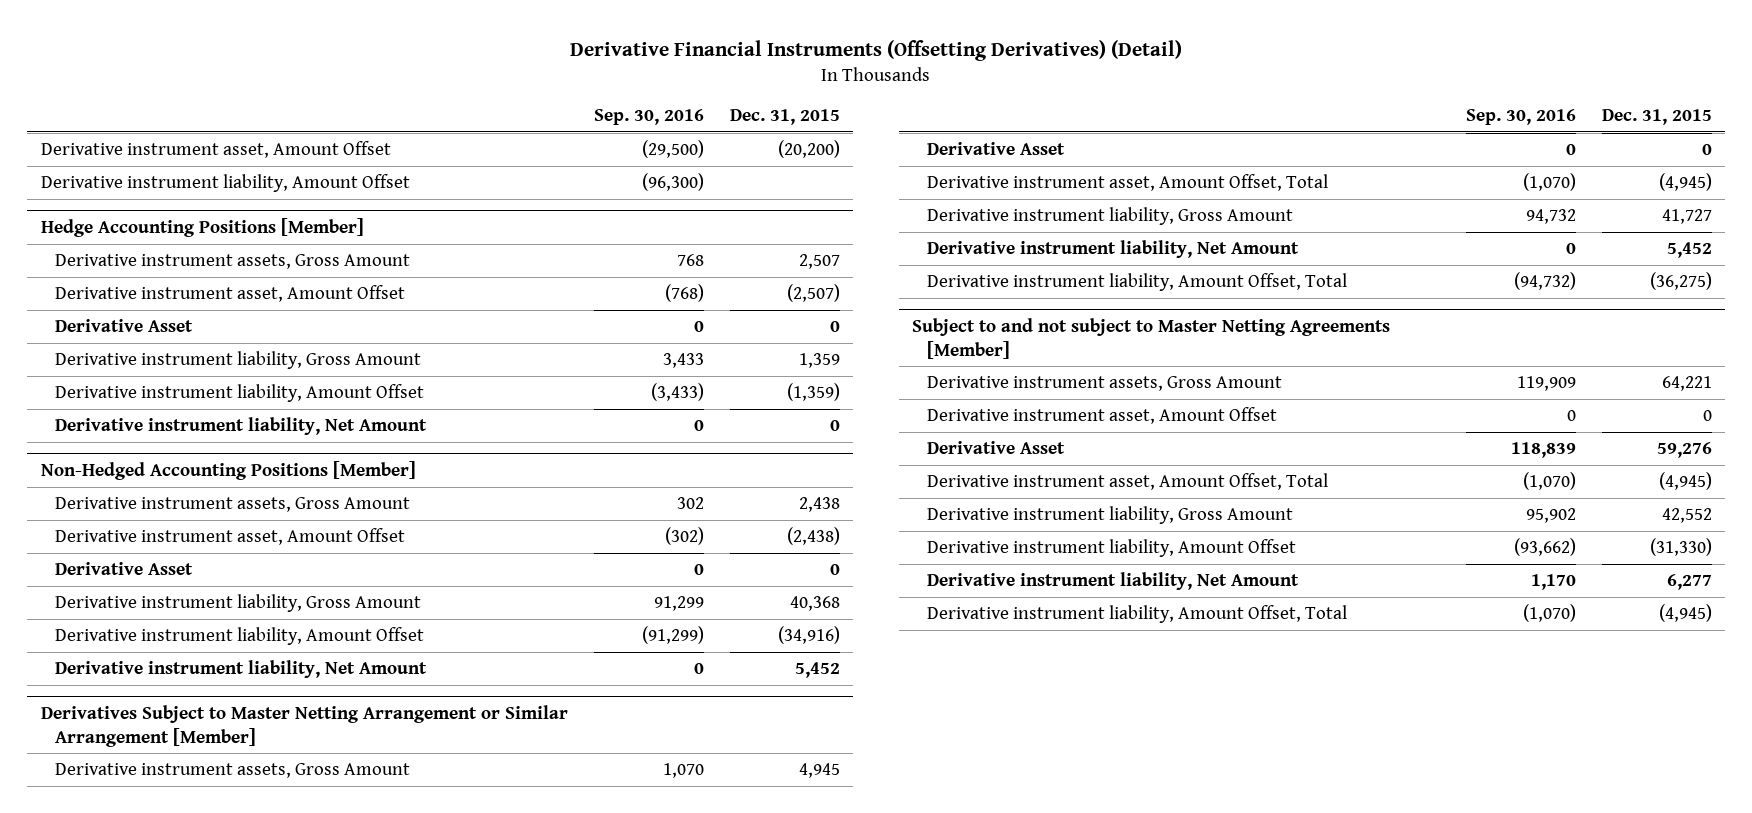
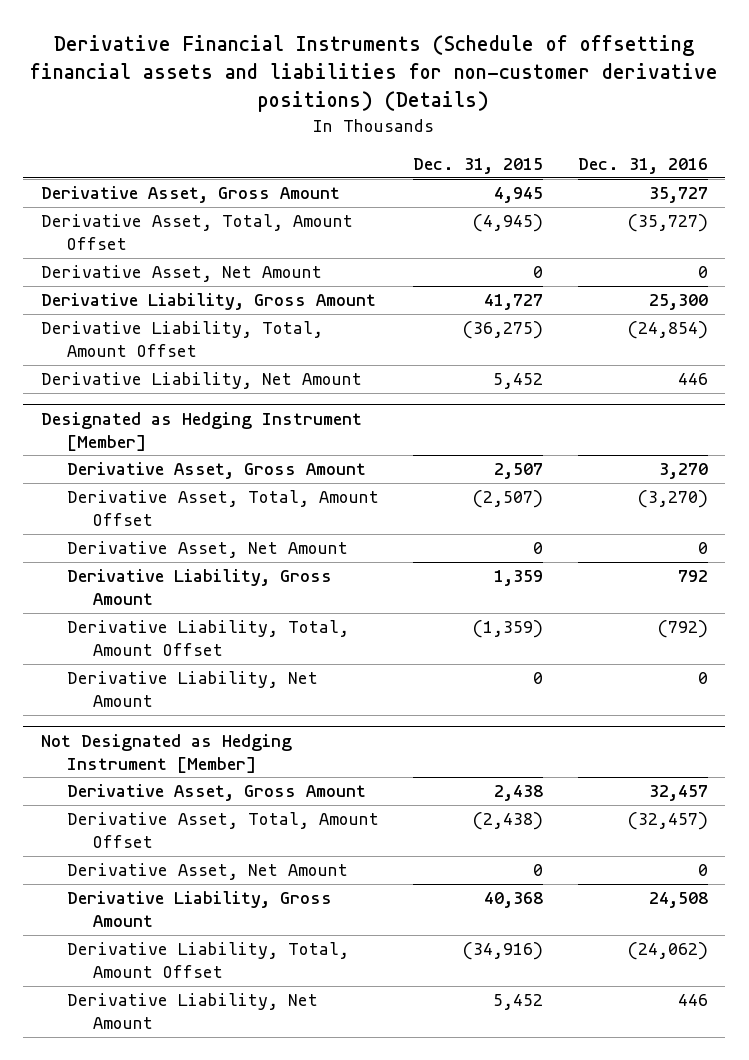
- Derivative Financial Instruments (Offsetting Derivatives) (Detail)
+ Derivative Financial Instruments (Schedule of offsetting financial assets and liabilities for non-customer derivative positions) (Details)
- | Sep. 30, 2016 | Dec. 31, 2015
+ | Dec. 31, 2015 | Dec. 31, 2016
- Derivative instrument asset, Amount Offset | (29,500) | (20,200)
- Derivative instrument liability, Amount Offset | (96,300) |
- Hedge Accounting Positions [Member]
- Derivative instrument assets, Gross Amount | 768 | 2,507
- Derivative instrument asset, Amount Offset | (768) | (2,507)
- Derivative Asset | 0 | 0
- Derivative instrument liability, Gross Amount | 3,433 | 1,359
- Derivative instrument liability, Amount Offset | (3,433) | (1,359)
- Derivative instrument liability, Net Amount | 0 | 0
- Non-Hedged Accounting Positions [Member]
- Derivative instrument assets, Gross Amount | 302 | 2,438
- Derivative instrument asset, Amount Offset | (302) | (2,438)
- Derivative Asset | 0 | 0
- Derivative instrument liability, Gross Amount | 91,299 | 40,368
- Derivative instrument liability, Amount Offset | (91,299) | (34,916)
- Derivative instrument liability, Net Amount | 0 | 5,452
- Derivatives Subject to Master Netting Arrangement or Similar Arrangement [Member]
- Derivative instrument assets, Gross Amount | 1,070 | 4,945
- Derivative Asset | 0 | 0
- Derivative instrument asset, Amount Offset, Total | (1,070) | (4,945)
- Derivative instrument liability, Gross Amount | 94,732 | 41,727
- Derivative instrument liability, Net Amount | 0 | 5,452
- Derivative instrument liability, Amount Offset, Total | (94,732) | (36,275)
- Subject to and not subject to Master Netting Agreements [Member]
- Derivative instrument assets, Gross Amount | 119,909 | 64,221
- Derivative instrument asset, Amount Offset | 0 | 0
- Derivative Asset | 118,839 | 59,276
- Derivative instrument asset, Amount Offset, Total | (1,070) | (4,945)
- Derivative instrument liability, Gross Amount | 95,902 | 42,552
- Derivative instrument liability, Amount Offset | (93,662) | (31,330)
- Derivative instrument liability, Net Amount | 1,170 | 6,277
- Derivative instrument liability, Amount Offset, Total | (1,070) | (4,945)
+ Derivative Asset, Gross Amount | 4,945 | 35,727
+ Derivative Asset, Total, Amount Offset | (4,945) | (35,727)
+ Derivative Asset, Net Amount | 0 | 0
+ Derivative Liability, Gross Amount | 41,727 | 25,300
+ Derivative Liability, Total, Amount Offset | (36,275) | (24,854)
+ Derivative Liability, Net Amount | 5,452 | 446
+ Designated as Hedging Instrument [Member]
+ Derivative Asset, Gross Amount | 2,507 | 3,270
+ Derivative Asset, Total, Amount Offset | (2,507) | (3,270)
+ Derivative Asset, Net Amount | 0 | 0
+ Derivative Liability, Gross Amount | 1,359 | 792
+ Derivative Liability, Total, Amount Offset | (1,359) | (792)
+ Derivative Liability, Net Amount | 0 | 0
+ Not Designated as Hedging Instrument [Member]
+ Derivative Asset, Gross Amount | 2,438 | 32,457
+ Derivative Asset, Total, Amount Offset | (2,438) | (32,457)
+ Derivative Asset, Net Amount | 0 | 0
+ Derivative Liability, Gross Amount | 40,368 | 24,508
+ Derivative Liability, Total, Amount Offset | (34,916) | (24,062)
+ Derivative Liability, Net Amount | 5,452 | 446

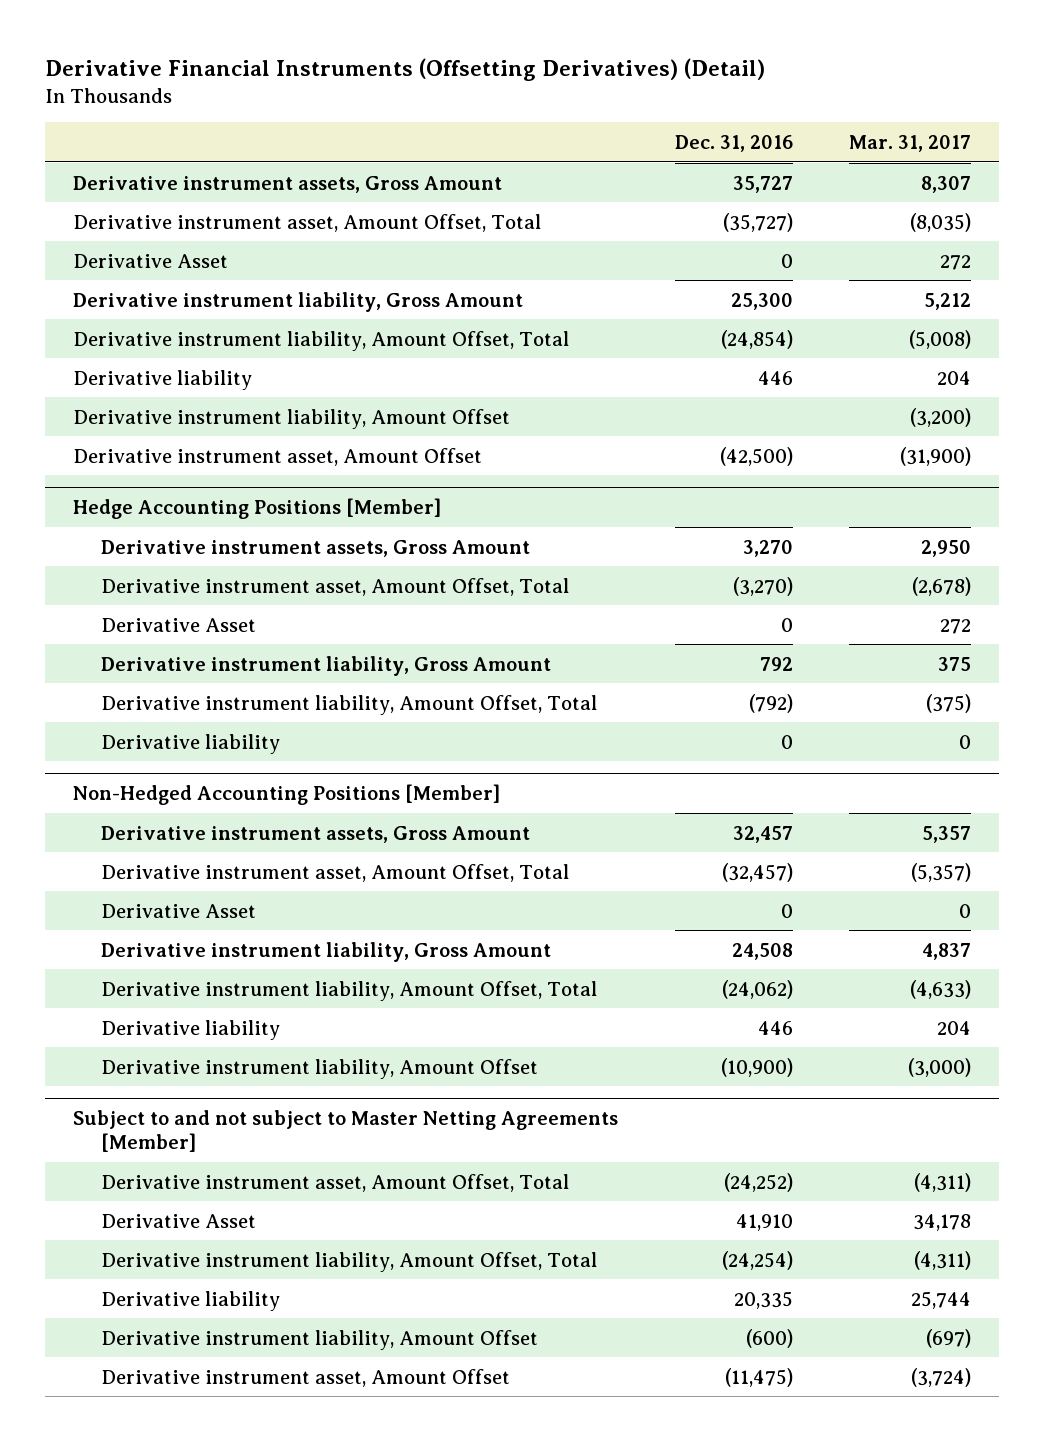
- Derivative Financial Instruments (Schedule of offsetting financial assets and liabilities for non-customer derivative positions) (Details)
+ Derivative Financial Instruments (Offsetting Derivatives) (Detail)
- | Dec. 31, 2015 | Dec. 31, 2016
+ | Dec. 31, 2016 | Mar. 31, 2017
- Derivative Asset, Gross Amount | 4,945 | 35,727
- Derivative Asset, Total, Amount Offset | (4,945) | (35,727)
- Derivative Asset, Net Amount | 0 | 0
- Derivative Liability, Gross Amount | 41,727 | 25,300
- Derivative Liability, Total, Amount Offset | (36,275) | (24,854)
- Derivative Liability, Net Amount | 5,452 | 446
- Designated as Hedging Instrument [Member]
- Derivative Asset, Gross Amount | 2,507 | 3,270
- Derivative Asset, Total, Amount Offset | (2,507) | (3,270)
- Derivative Asset, Net Amount | 0 | 0
- Derivative Liability, Gross Amount | 1,359 | 792
- Derivative Liability, Total, Amount Offset | (1,359) | (792)
- Derivative Liability, Net Amount | 0 | 0
- Not Designated as Hedging Instrument [Member]
- Derivative Asset, Gross Amount | 2,438 | 32,457
- Derivative Asset, Total, Amount Offset | (2,438) | (32,457)
- Derivative Asset, Net Amount | 0 | 0
- Derivative Liability, Gross Amount | 40,368 | 24,508
- Derivative Liability, Total, Amount Offset | (34,916) | (24,062)
- Derivative Liability, Net Amount | 5,452 | 446
+ Derivative instrument assets, Gross Amount | 35,727 | 8,307
+ Derivative instrument asset, Amount Offset, Total | (35,727) | (8,035)
+ Derivative Asset | 0 | 272
+ Derivative instrument liability, Gross Amount | 25,300 | 5,212
+ Derivative instrument liability, Amount Offset, Total | (24,854) | (5,008)
+ Derivative liability | 446 | 204
+ Derivative instrument liability, Amount Offset | | (3,200)
+ Derivative instrument asset, Amount Offset | (42,500) | (31,900)
+ Hedge Accounting Positions [Member]
+ Derivative instrument assets, Gross Amount | 3,270 | 2,950
+ Derivative instrument asset, Amount Offset, Total | (3,270) | (2,678)
+ Derivative Asset | 0 | 272
+ Derivative instrument liability, Gross Amount | 792 | 375
+ Derivative instrument liability, Amount Offset, Total | (792) | (375)
+ Derivative liability | 0 | 0
+ Non-Hedged Accounting Positions [Member]
+ Derivative instrument assets, Gross Amount | 32,457 | 5,357
+ Derivative instrument asset, Amount Offset, Total | (32,457) | (5,357)
+ Derivative Asset | 0 | 0
+ Derivative instrument liability, Gross Amount | 24,508 | 4,837
+ Derivative instrument liability, Amount Offset, Total | (24,062) | (4,633)
+ Derivative liability | 446 | 204
+ Derivative instrument liability, Amount Offset | (10,900) | (3,000)
+ Subject to and not subject to Master Netting Agreements [Member]
+ Derivative instrument asset, Amount Offset, Total | (24,252) | (4,311)
+ Derivative Asset | 41,910 | 34,178
+ Derivative instrument liability, Amount Offset, Total | (24,254) | (4,311)
+ Derivative liability | 20,335 | 25,744
+ Derivative instrument liability, Amount Offset | (600) | (697)
+ Derivative instrument asset, Amount Offset | (11,475) | (3,724)

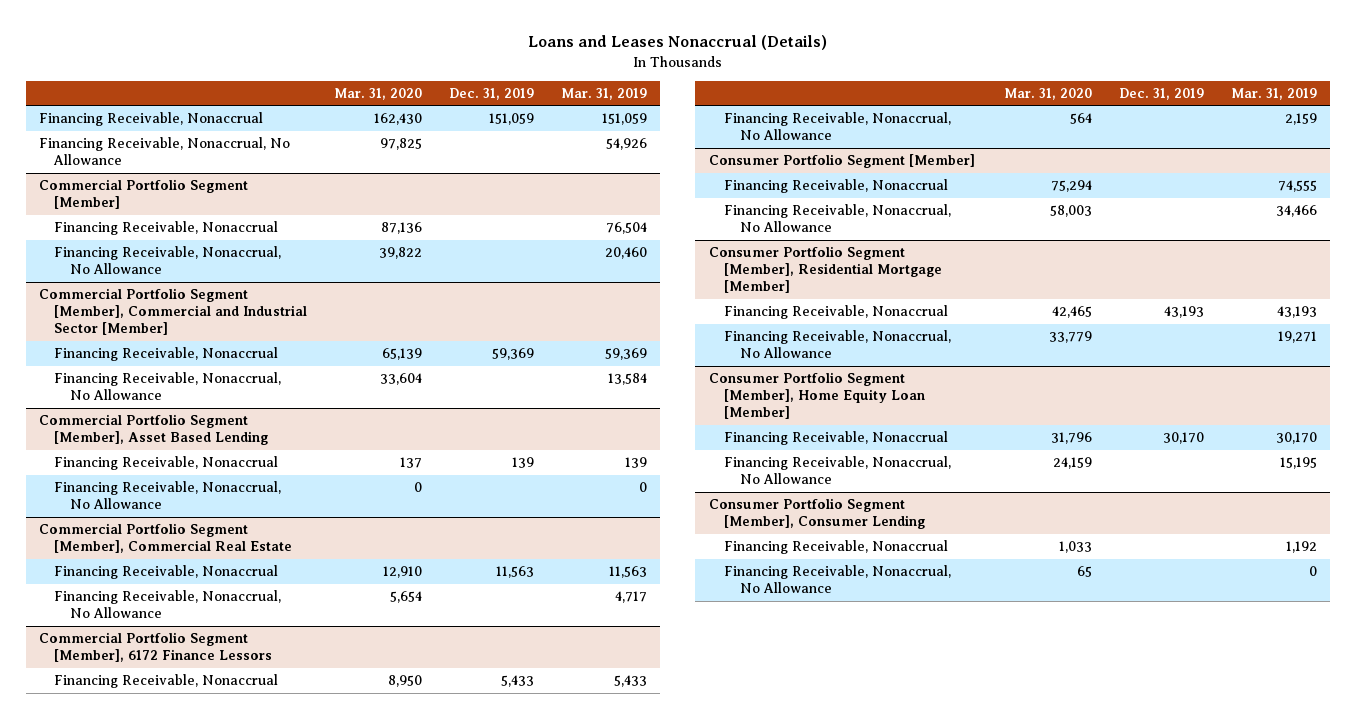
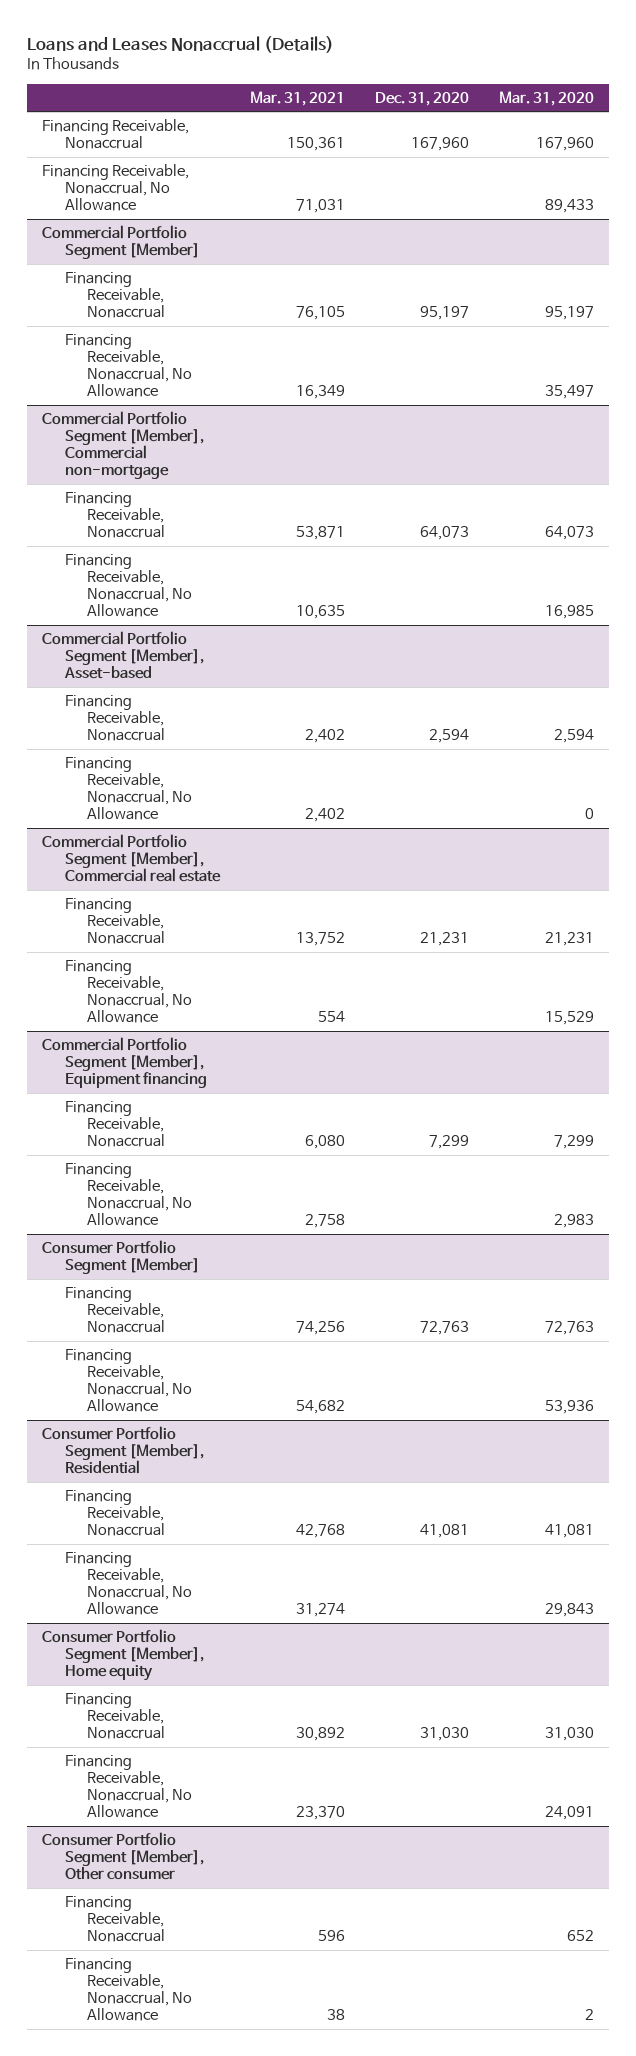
- | Mar. 31, 2020 | Dec. 31, 2019 | Mar. 31, 2019
+ | Mar. 31, 2021 | Dec. 31, 2020 | Mar. 31, 2020
- Financing Receivable, Nonaccrual | 162,430 | 151,059 | 151,059
- Financing Receivable, Nonaccrual, No Allowance | 97,825 | | 54,926
+ Financing Receivable, Nonaccrual | 150,361 | 167,960 | 167,960
+ Financing Receivable, Nonaccrual, No Allowance | 71,031 | | 89,433
@ Commercial Portfolio Segment [Member]
- Financing Receivable, Nonaccrual | 87,136 | | 76,504
- Financing Receivable, Nonaccrual, No Allowance | 39,822 | | 20,460
- Commercial Portfolio Segment [Member], Commercial and Industrial Sector [Member]
- Financing Receivable, Nonaccrual | 65,139 | 59,369 | 59,369
- Financing Receivable, Nonaccrual, No Allowance | 33,604 | | 13,584
- Commercial Portfolio Segment [Member], Asset Based Lending
- Financing Receivable, Nonaccrual | 137 | 139 | 139
@ Commercial Portfolio Segment [Member]
+ Financing Receivable, Nonaccrual | 76,105 | 95,197 | 95,197
+ Financing Receivable, Nonaccrual, No Allowance | 16,349 | | 35,497
+ Commercial Portfolio Segment [Member], Commercial non-mortgage
+ Financing Receivable, Nonaccrual | 53,871 | 64,073 | 64,073
+ Financing Receivable, Nonaccrual, No Allowance | 10,635 | | 16,985
+ Commercial Portfolio Segment [Member], Asset-based
+ Financing Receivable, Nonaccrual | 2,402 | 2,594 | 2,594
- Commercial Portfolio Segment [Member], Commercial Real Estate
- Financing Receivable, Nonaccrual | 12,910 | 11,563 | 11,563
- Financing Receivable, Nonaccrual, No Allowance | 5,654 | | 4,717
- Commercial Portfolio Segment [Member], 6172 Finance Lessors
- Financing Receivable, Nonaccrual | 8,950 | 5,433 | 5,433
- Financing Receivable, Nonaccrual, No Allowance | 564 | | 2,159
+ Commercial Portfolio Segment [Member], Commercial real estate
+ Financing Receivable, Nonaccrual | 13,752 | 21,231 | 21,231
+ Financing Receivable, Nonaccrual, No Allowance | 554 | | 15,529
+ Commercial Portfolio Segment [Member], Equipment financing
+ Financing Receivable, Nonaccrual | 6,080 | 7,299 | 7,299
+ Financing Receivable, Nonaccrual, No Allowance | 2,758 | | 2,983
@ Consumer Portfolio Segment [Member]
- Financing Receivable, Nonaccrual | 75,294 | | 74,555
- Financing Receivable, Nonaccrual, No Allowance | 58,003 | | 34,466
- Consumer Portfolio Segment [Member], Residential Mortgage [Member]
- Financing Receivable, Nonaccrual | 42,465 | 43,193 | 43,193
- Financing Receivable, Nonaccrual, No Allowance | 33,779 | | 19,271
- Consumer Portfolio Segment [Member], Home Equity Loan [Member]
- Financing Receivable, Nonaccrual | 31,796 | 30,170 | 30,170
- Financing Receivable, Nonaccrual, No Allowance | 24,159 | | 15,195
- Consumer Portfolio Segment [Member], Consumer Lending
- Financing Receivable, Nonaccrual | 1,033 | | 1,192
- Financing Receivable, Nonaccrual, No Allowance | 65 | | 0
@ Consumer Portfolio Segment [Member]
+ Financing Receivable, Nonaccrual | 74,256 | 72,763 | 72,763
+ Financing Receivable, Nonaccrual, No Allowance | 54,682 | | 53,936
+ Consumer Portfolio Segment [Member], Residential
+ Financing Receivable, Nonaccrual | 42,768 | 41,081 | 41,081
+ Financing Receivable, Nonaccrual, No Allowance | 31,274 | | 29,843
+ Consumer Portfolio Segment [Member], Home equity
+ Financing Receivable, Nonaccrual | 30,892 | 31,030 | 31,030
+ Financing Receivable, Nonaccrual, No Allowance | 23,370 | | 24,091
+ Consumer Portfolio Segment [Member], Other consumer
+ Financing Receivable, Nonaccrual | 596 | | 652
+ Financing Receivable, Nonaccrual, No Allowance | 38 | | 2

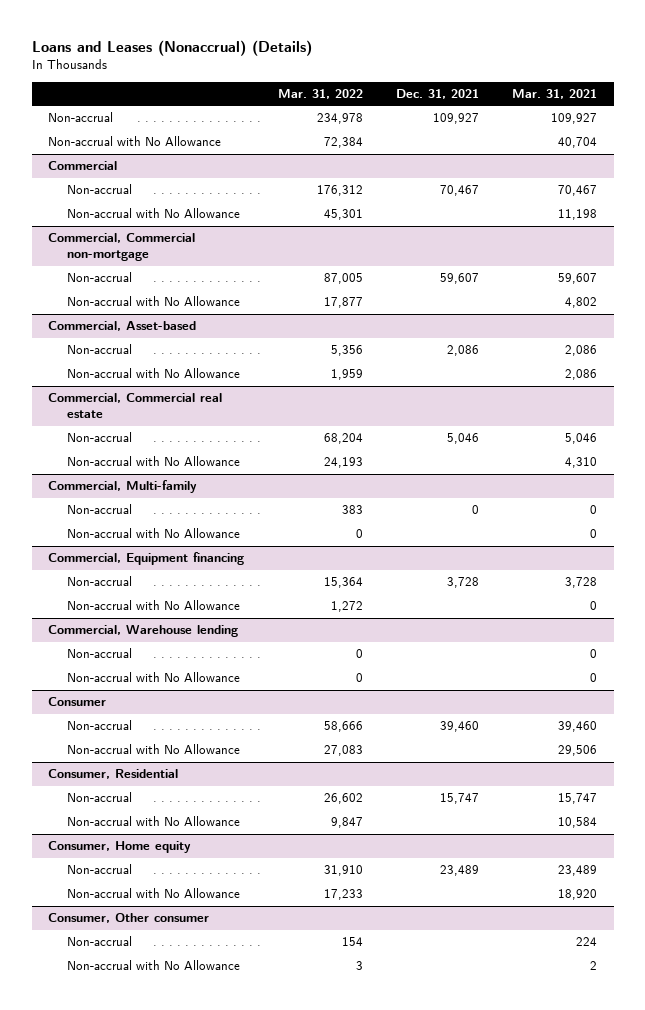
- Loans and Leases Nonaccrual (Details)
+ Loans and Leases (Nonaccrual) (Details)
- | Mar. 31, 2021 | Dec. 31, 2020 | Mar. 31, 2020
+ | Mar. 31, 2022 | Dec. 31, 2021 | Mar. 31, 2021
- Financing Receivable, Nonaccrual | 150,361 | 167,960 | 167,960
- Financing Receivable, Nonaccrual, No Allowance | 71,031 | | 89,433
- Commercial Portfolio Segment [Member]
- Financing Receivable, Nonaccrual | 76,105 | 95,197 | 95,197
- Financing Receivable, Nonaccrual, No Allowance | 16,349 | | 35,497
- Commercial Portfolio Segment [Member], Commercial non-mortgage
- Financing Receivable, Nonaccrual | 53,871 | 64,073 | 64,073
- Financing Receivable, Nonaccrual, No Allowance | 10,635 | | 16,985
- Commercial Portfolio Segment [Member], Asset-based
- Financing Receivable, Nonaccrual | 2,402 | 2,594 | 2,594
- Financing Receivable, Nonaccrual, No Allowance | 2,402 | | 0
- Commercial Portfolio Segment [Member], Commercial real estate
- Financing Receivable, Nonaccrual | 13,752 | 21,231 | 21,231
- Financing Receivable, Nonaccrual, No Allowance | 554 | | 15,529
- Commercial Portfolio Segment [Member], Equipment financing
- Financing Receivable, Nonaccrual | 6,080 | 7,299 | 7,299
- Financing Receivable, Nonaccrual, No Allowance | 2,758 | | 2,983
- Consumer Portfolio Segment [Member]
- Financing Receivable, Nonaccrual | 74,256 | 72,763 | 72,763
- Financing Receivable, Nonaccrual, No Allowance | 54,682 | | 53,936
- Consumer Portfolio Segment [Member], Residential
- Financing Receivable, Nonaccrual | 42,768 | 41,081 | 41,081
- Financing Receivable, Nonaccrual, No Allowance | 31,274 | | 29,843
- Consumer Portfolio Segment [Member], Home equity
- Financing Receivable, Nonaccrual | 30,892 | 31,030 | 31,030
- Financing Receivable, Nonaccrual, No Allowance | 23,370 | | 24,091
- Consumer Portfolio Segment [Member], Other consumer
- Financing Receivable, Nonaccrual | 596 | | 652
- Financing Receivable, Nonaccrual, No Allowance | 38 | | 2
+ Non-accrual | 234,978 | 109,927 | 109,927
+ Non-accrual with No Allowance | 72,384 | | 40,704
+ Commercial
+ Non-accrual | 176,312 | 70,467 | 70,467
+ Non-accrual with No Allowance | 45,301 | | 11,198
+ Commercial, Commercial non-mortgage
+ Non-accrual | 87,005 | 59,607 | 59,607
+ Non-accrual with No Allowance | 17,877 | | 4,802
+ Commercial, Asset-based
+ Non-accrual | 5,356 | 2,086 | 2,086
+ Non-accrual with No Allowance | 1,959 | | 2,086
+ Commercial, Commercial real estate
+ Non-accrual | 68,204 | 5,046 | 5,046
+ Non-accrual with No Allowance | 24,193 | | 4,310
+ Commercial, Multi-family
+ Non-accrual | 383 | 0 | 0
+ Non-accrual with No Allowance | 0 | | 0
+ Commercial, Equipment financing
+ Non-accrual | 15,364 | 3,728 | 3,728
+ Non-accrual with No Allowance | 1,272 | | 0
+ Commercial, Warehouse lending
+ Non-accrual | 0 | | 0
+ Non-accrual with No Allowance | 0 | | 0
+ Consumer
+ Non-accrual | 58,666 | 39,460 | 39,460
+ Non-accrual with No Allowance | 27,083 | | 29,506
+ Consumer, Residential
+ Non-accrual | 26,602 | 15,747 | 15,747
+ Non-accrual with No Allowance | 9,847 | | 10,584
+ Consumer, Home equity
+ Non-accrual | 31,910 | 23,489 | 23,489
+ Non-accrual with No Allowance | 17,233 | | 18,920
+ Consumer, Other consumer
+ Non-accrual | 154 | | 224
+ Non-accrual with No Allowance | 3 | | 2

